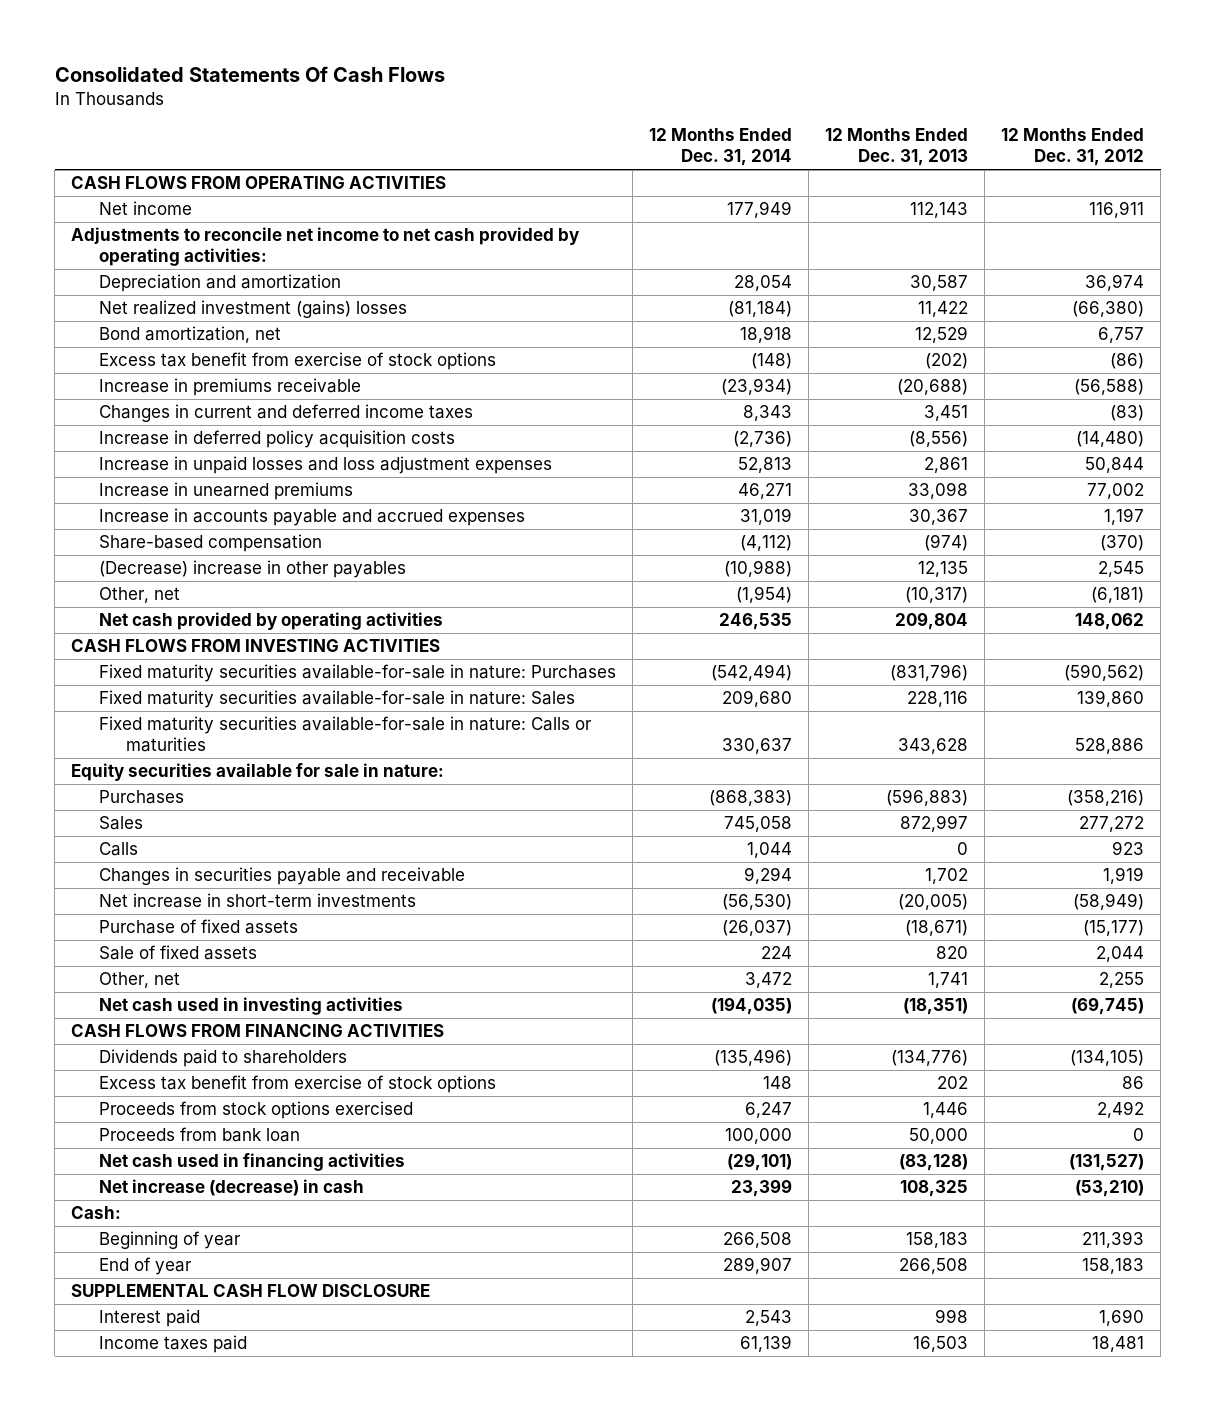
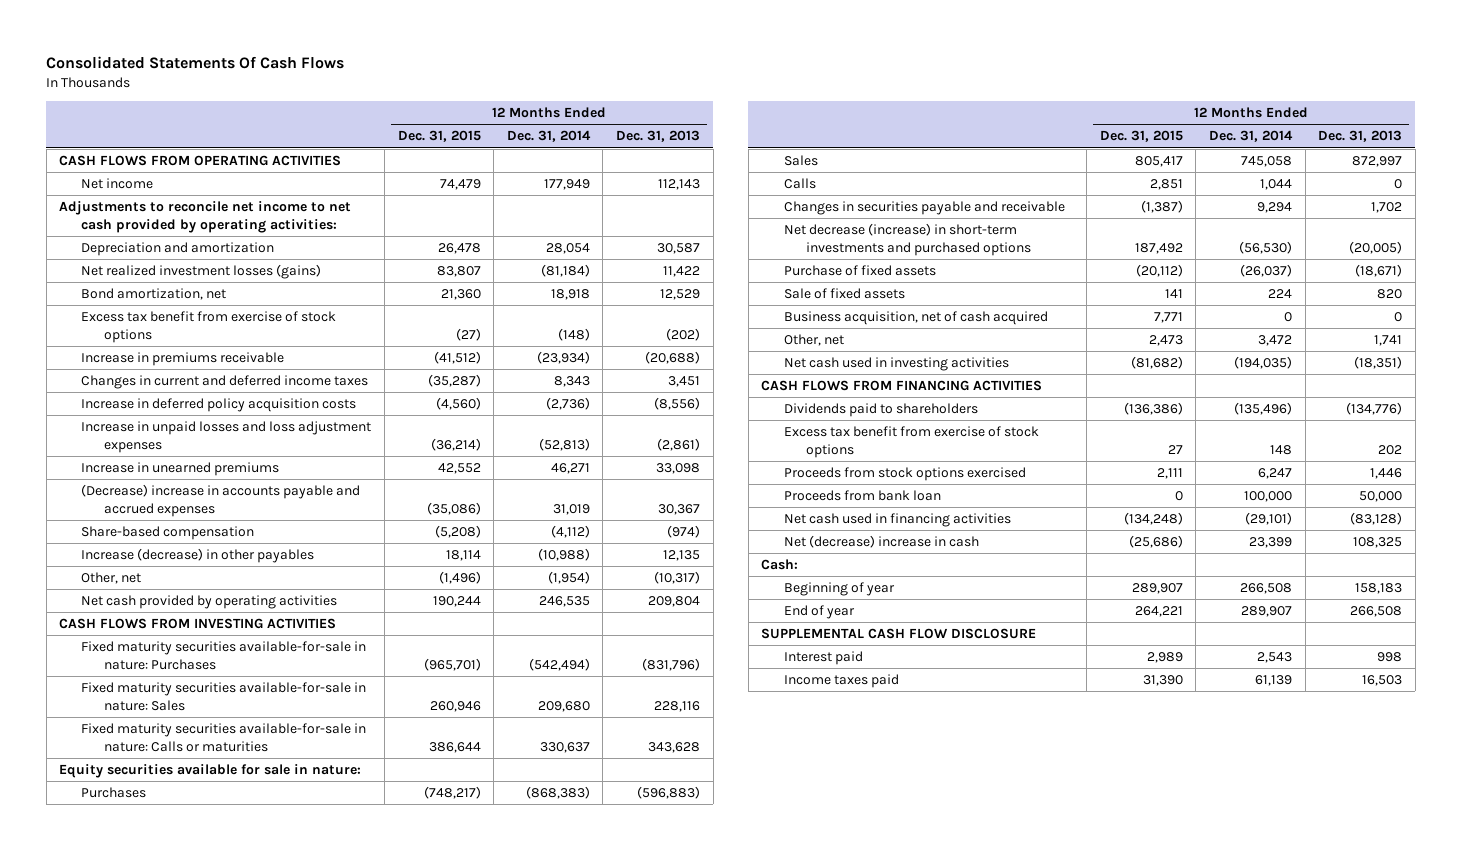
- | 12 Months Ended Dec. 31, 2014 | 12 Months Ended Dec. 31, 2013 | 12 Months Ended Dec. 31, 2012
+ | 12 Months Ended Dec. 31, 2015 | 12 Months Ended Dec. 31, 2014 | 12 Months Ended Dec. 31, 2013
- Net realized investment (gains) losses | (81,184) | 11,422 | (66,380)
+ Net realized investment losses (gains) | 83,807 | (81,184) | 11,422
- Increase in unpaid losses and loss adjustment expenses | 52,813 | 2,861 | 50,844
+ Increase in unpaid losses and loss adjustment expenses | (36,214) | (52,813) | (2,861)
- Increase in accounts payable and accrued expenses | 31,019 | 30,367 | 1,197
+ (Decrease) increase in accounts payable and accrued expenses | (35,086) | 31,019 | 30,367
- (Decrease) increase in other payables | (10,988) | 12,135 | 2,545
+ Increase (decrease) in other payables | 18,114 | (10,988) | 12,135
- Net increase in short-term investments | (56,530) | (20,005) | (58,949)
+ Net decrease (increase) in short-term investments and purchased options | 187,492 | (56,530) | (20,005)
+ Business acquisition, net of cash acquired | 7,771 | 0 | 0
- Net increase (decrease) in cash | 23,399 | 108,325 | (53,210)
+ Net (decrease) increase in cash | (25,686) | 23,399 | 108,325

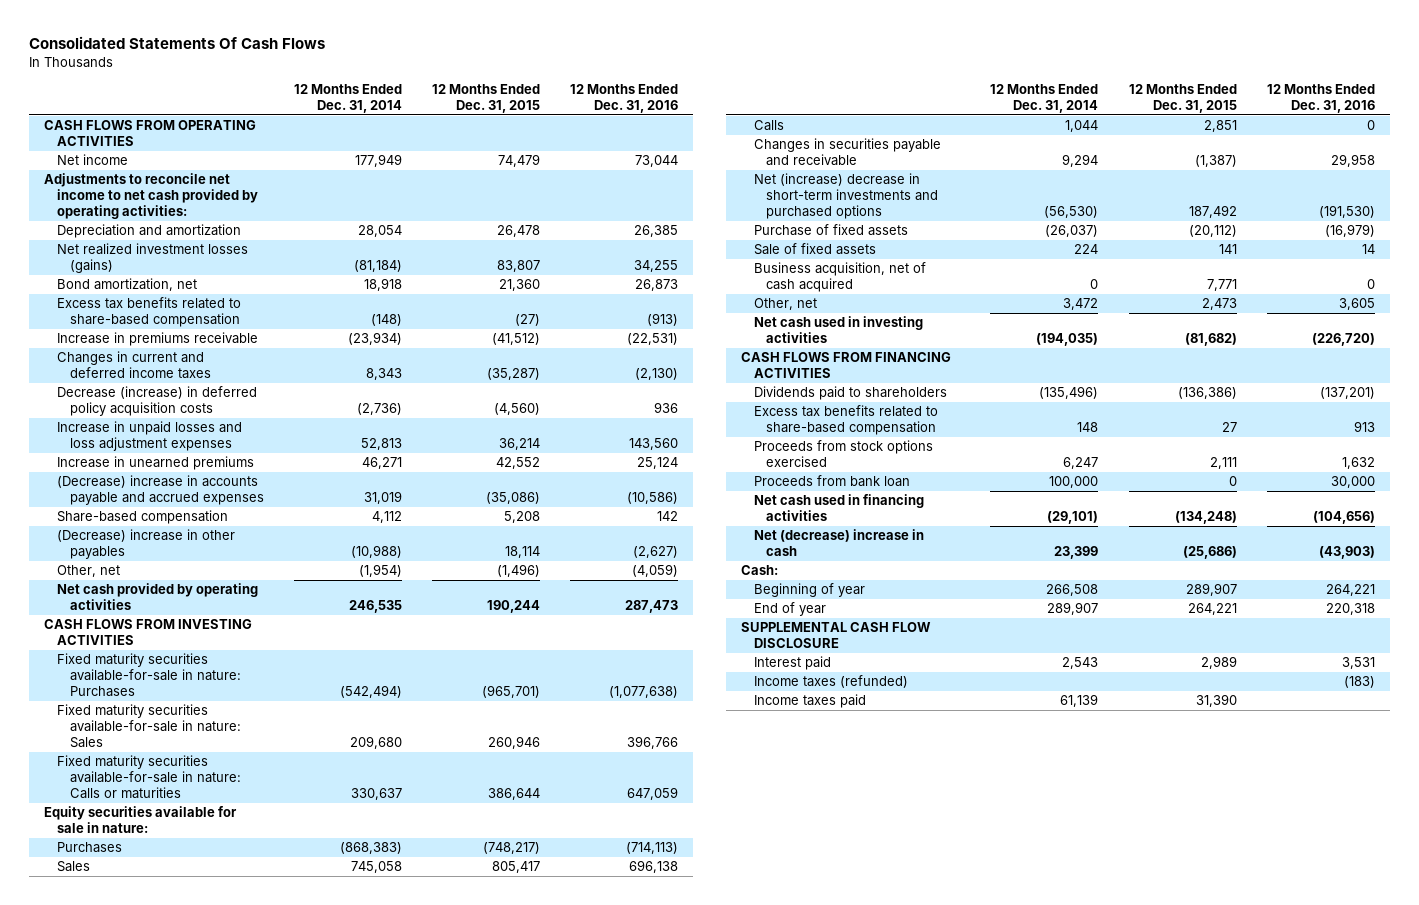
- | 12 Months Ended Dec. 31, 2015 | 12 Months Ended Dec. 31, 2014 | 12 Months Ended Dec. 31, 2013
+ | 12 Months Ended Dec. 31, 2014 | 12 Months Ended Dec. 31, 2015 | 12 Months Ended Dec. 31, 2016
- Excess tax benefit from exercise of stock options | (27) | (148) | (202)
+ Excess tax benefits related to share-based compensation | (148) | (27) | (913)
- Increase in deferred policy acquisition costs | (4,560) | (2,736) | (8,556)
- Increase in unpaid losses and loss adjustment expenses | (36,214) | (52,813) | (2,861)
+ Decrease (increase) in deferred policy acquisition costs | (2,736) | (4,560) | 936
+ Increase in unpaid losses and loss adjustment expenses | 52,813 | 36,214 | 143,560
- Share-based compensation | (5,208) | (4,112) | (974)
- Increase (decrease) in other payables | 18,114 | (10,988) | 12,135
+ Share-based compensation | 4,112 | 5,208 | 142
+ (Decrease) increase in other payables | (10,988) | 18,114 | (2,627)
- Net decrease (increase) in short-term investments and purchased options | 187,492 | (56,530) | (20,005)
+ Net (increase) decrease in short-term investments and purchased options | (56,530) | 187,492 | (191,530)
- Excess tax benefit from exercise of stock options | 27 | 148 | 202
+ Excess tax benefits related to share-based compensation | 148 | 27 | 913
+ Income taxes (refunded) | | | (183)

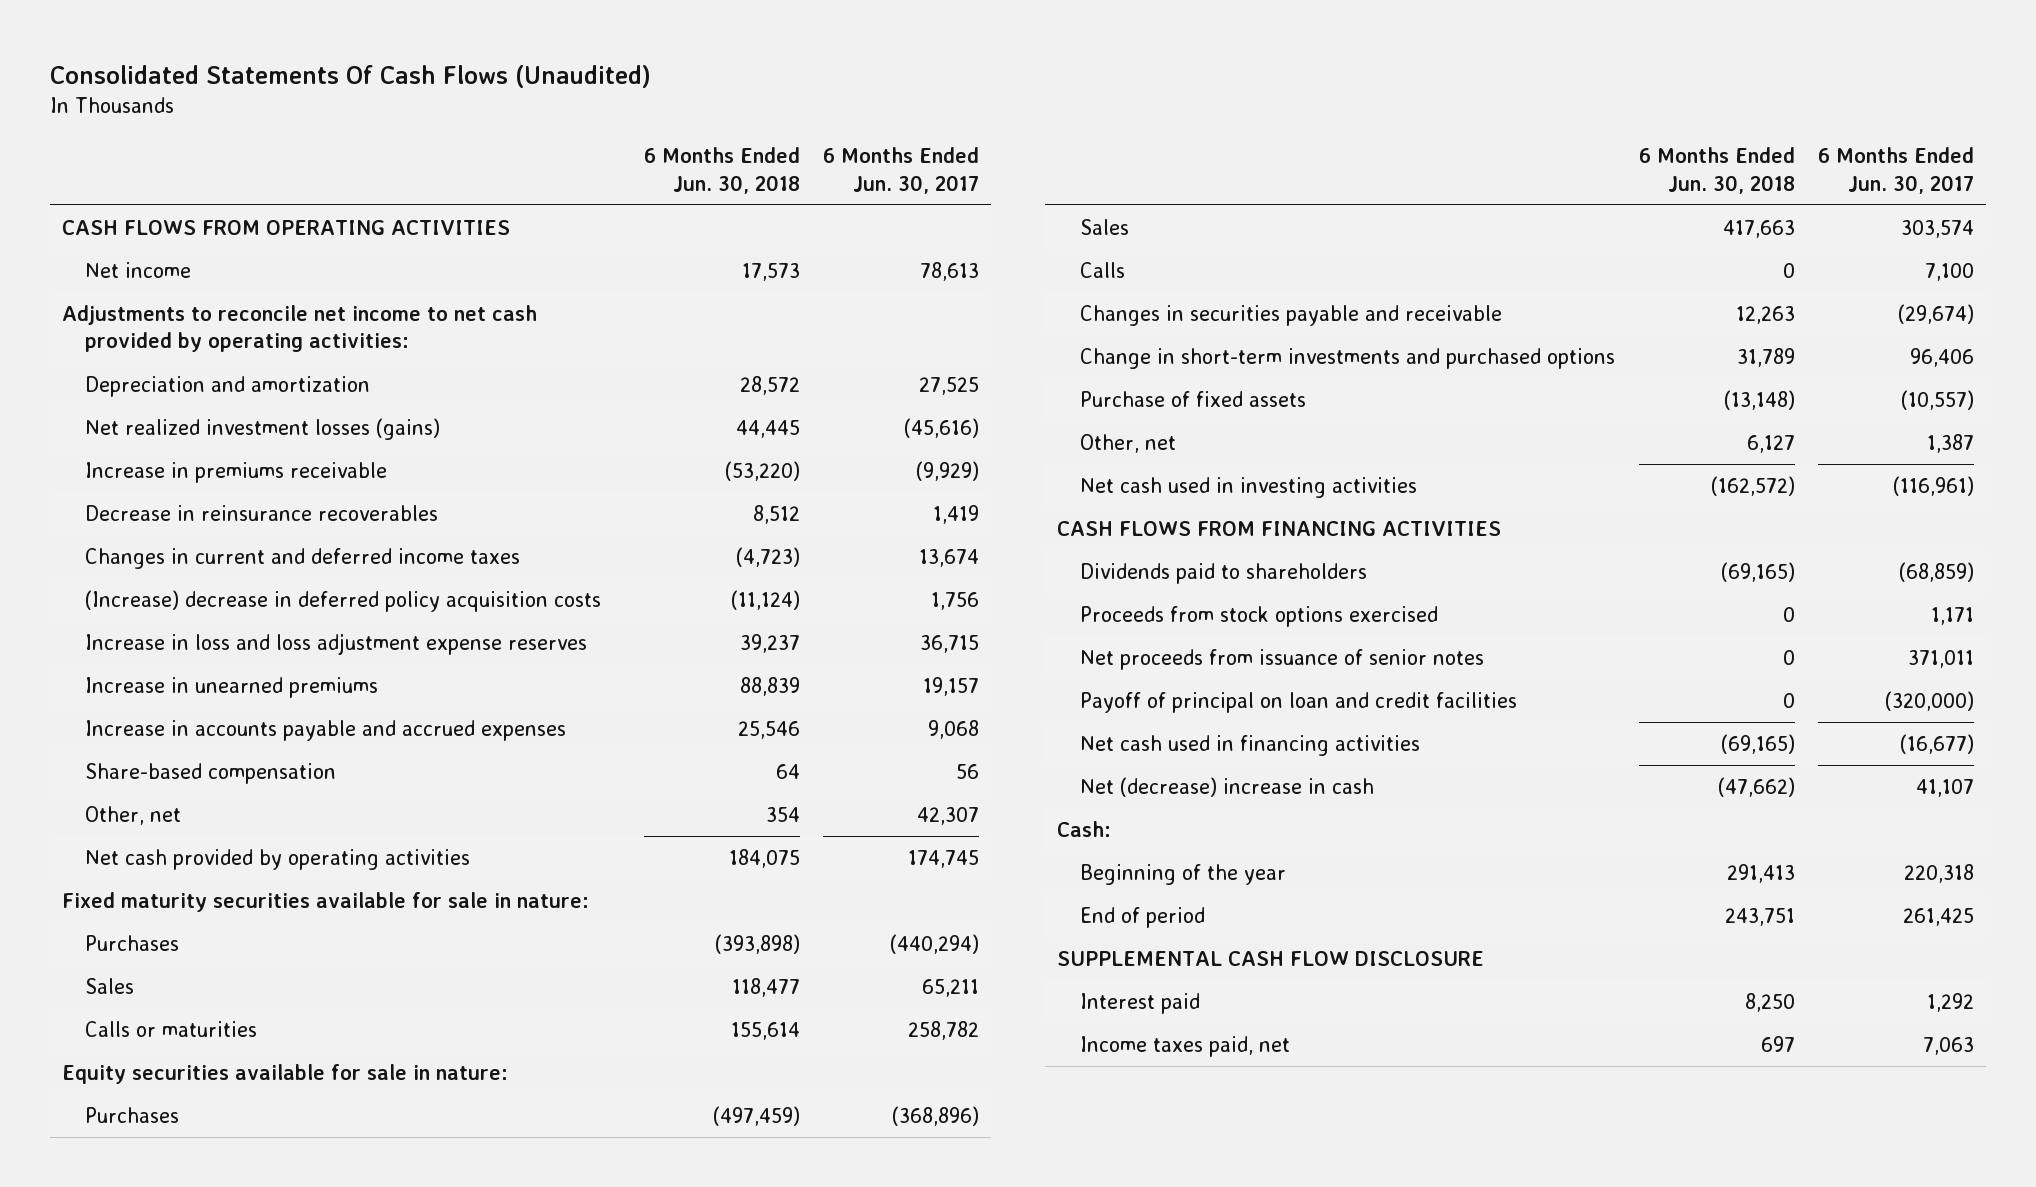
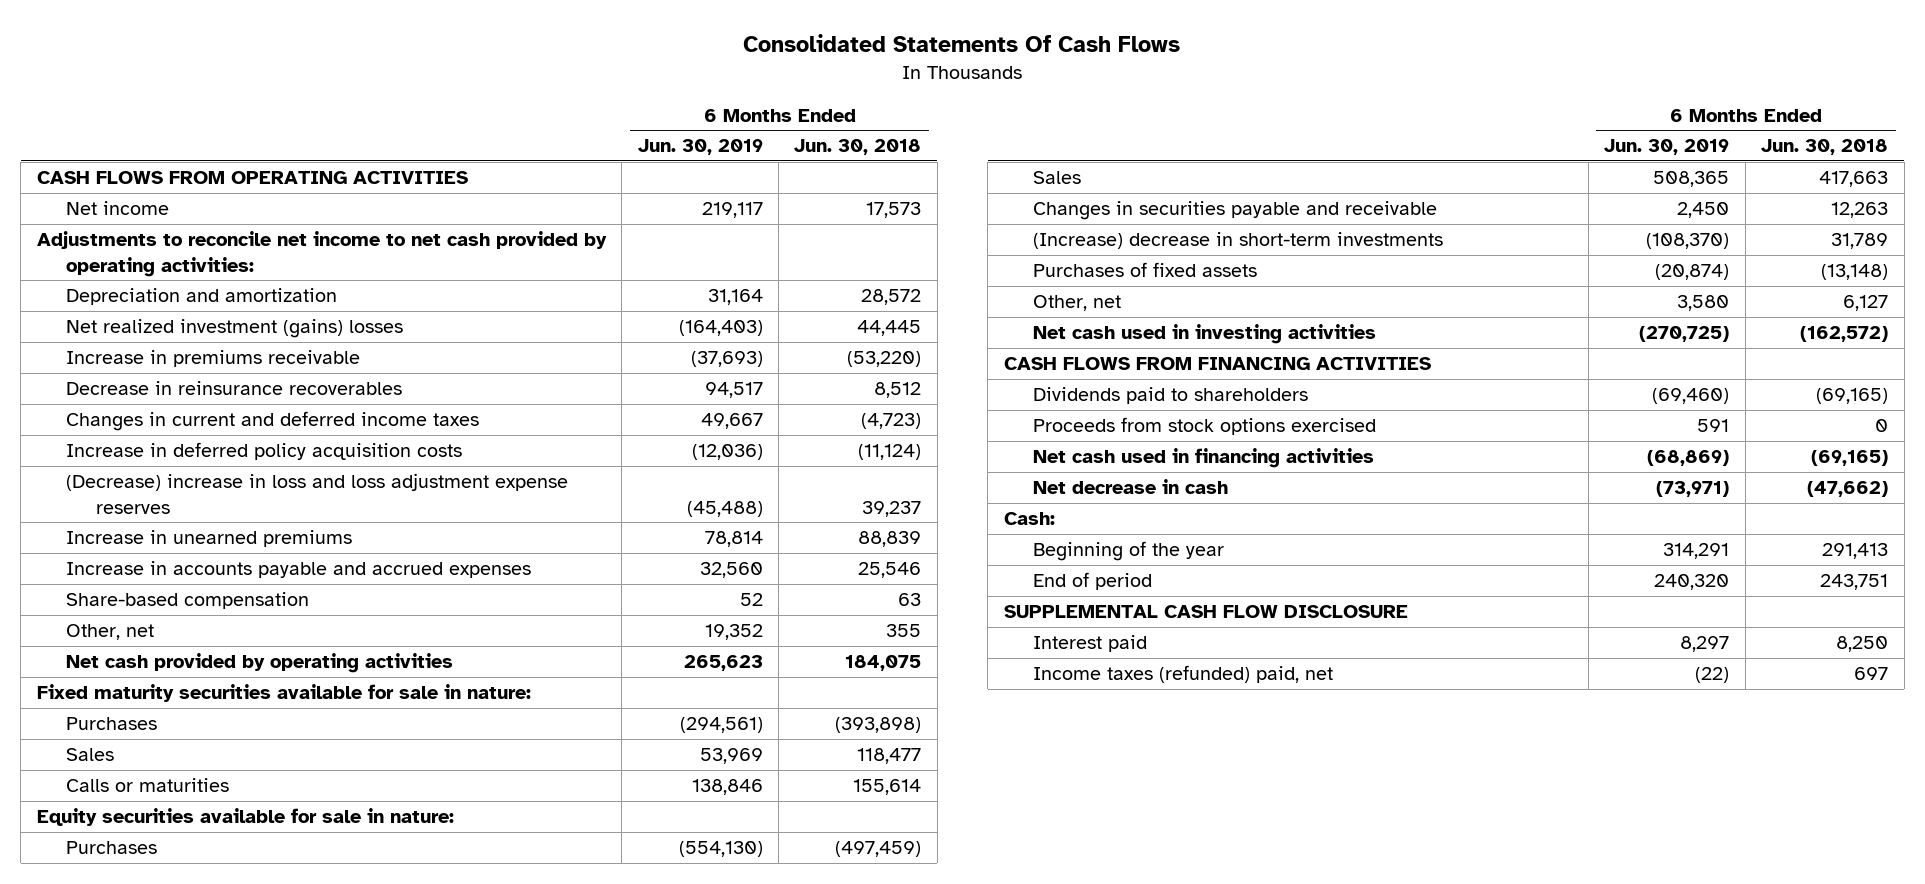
- Consolidated Statements Of Cash Flows (Unaudited)
+ Consolidated Statements Of Cash Flows
- | 6 Months Ended Jun. 30, 2018 | 6 Months Ended Jun. 30, 2017
+ | 6 Months Ended Jun. 30, 2019 | 6 Months Ended Jun. 30, 2018
- Net realized investment losses (gains) | 44,445 | (45,616)
+ Net realized investment (gains) losses | (164,403) | 44,445
- (Increase) decrease in deferred policy acquisition costs | (11,124) | 1,756
- Increase in loss and loss adjustment expense reserves | 39,237 | 36,715
+ Increase in deferred policy acquisition costs | (12,036) | (11,124)
+ (Decrease) increase in loss and loss adjustment expense reserves | (45,488) | 39,237
- Share-based compensation | 64 | 56
- Other, net | 354 | 42,307
+ Share-based compensation | 52 | 63
+ Other, net | 19,352 | 355
- Calls | 0 | 7,100
- Change in short-term investments and purchased options | 31,789 | 96,406
- Purchase of fixed assets | (13,148) | (10,557)
+ (Increase) decrease in short-term investments | (108,370) | 31,789
+ Purchases of fixed assets | (20,874) | (13,148)
- Net proceeds from issuance of senior notes | 0 | 371,011
- Payoff of principal on loan and credit facilities | 0 | (320,000)
- Net (decrease) increase in cash | (47,662) | 41,107
+ Net decrease in cash | (73,971) | (47,662)
- Income taxes paid, net | 697 | 7,063
+ Income taxes (refunded) paid, net | (22) | 697

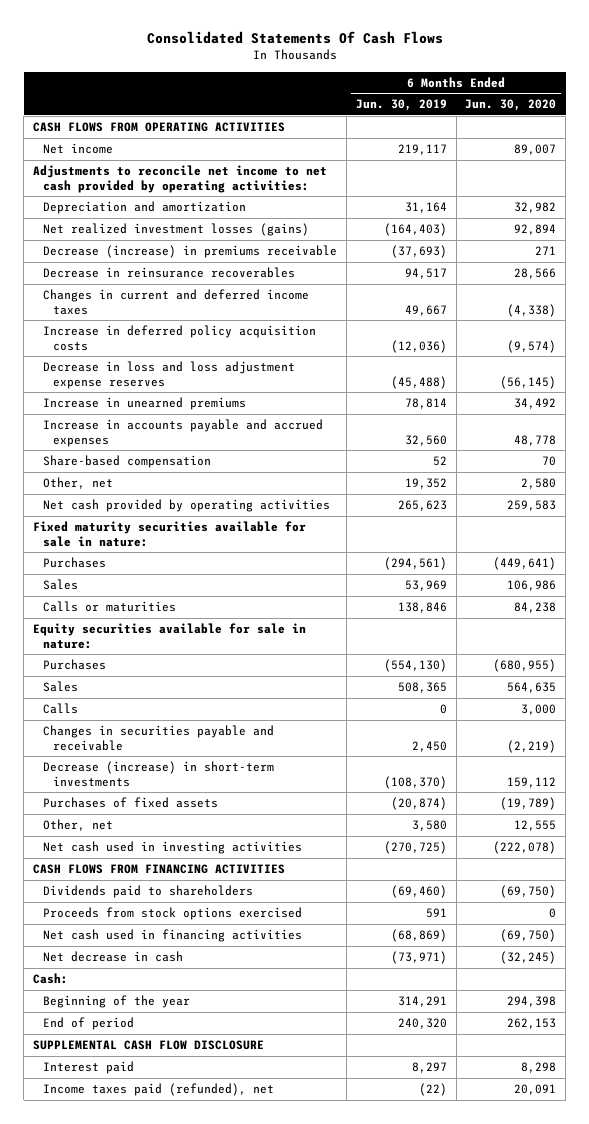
- | 6 Months Ended Jun. 30, 2019 | 6 Months Ended Jun. 30, 2018
+ | 6 Months Ended Jun. 30, 2019 | 6 Months Ended Jun. 30, 2020
- Net realized investment (gains) losses | (164,403) | 44,445
- Increase in premiums receivable | (37,693) | (53,220)
+ Net realized investment losses (gains) | (164,403) | 92,894
+ Decrease (increase) in premiums receivable | (37,693) | 271
- (Decrease) increase in loss and loss adjustment expense reserves | (45,488) | 39,237
+ Decrease in loss and loss adjustment expense reserves | (45,488) | (56,145)
+ Calls | 0 | 3,000
- (Increase) decrease in short-term investments | (108,370) | 31,789
+ Decrease (increase) in short-term investments | (108,370) | 159,112
- Income taxes (refunded) paid, net | (22) | 697
+ Income taxes paid (refunded), net | (22) | 20,091

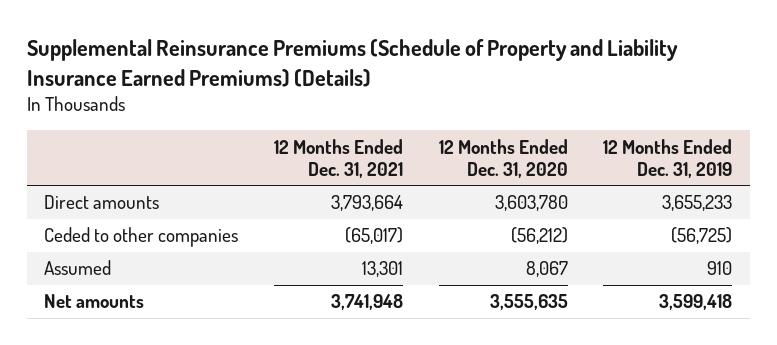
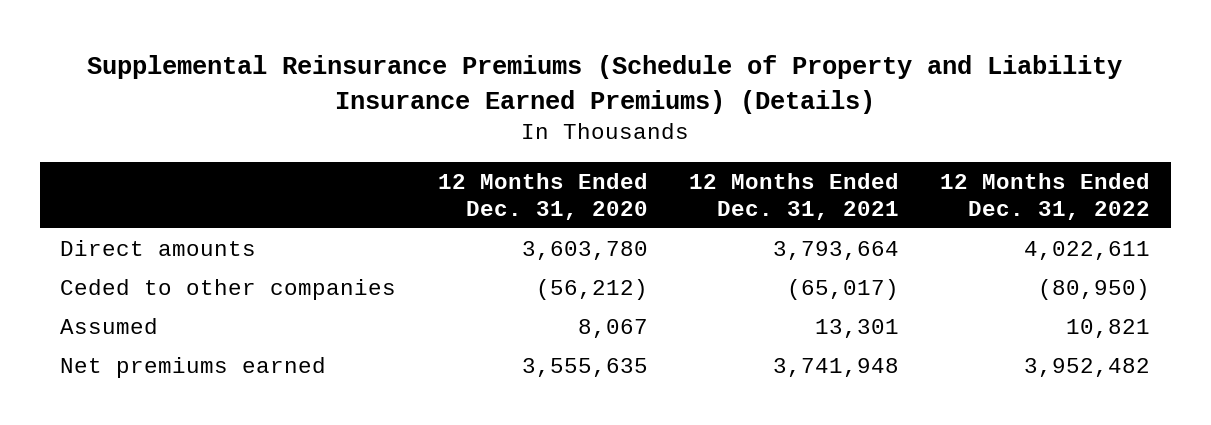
- | 12 Months Ended Dec. 31, 2021 | 12 Months Ended Dec. 31, 2020 | 12 Months Ended Dec. 31, 2019
+ | 12 Months Ended Dec. 31, 2020 | 12 Months Ended Dec. 31, 2021 | 12 Months Ended Dec. 31, 2022
- Net amounts | 3,741,948 | 3,555,635 | 3,599,418
+ Net premiums earned | 3,555,635 | 3,741,948 | 3,952,482

